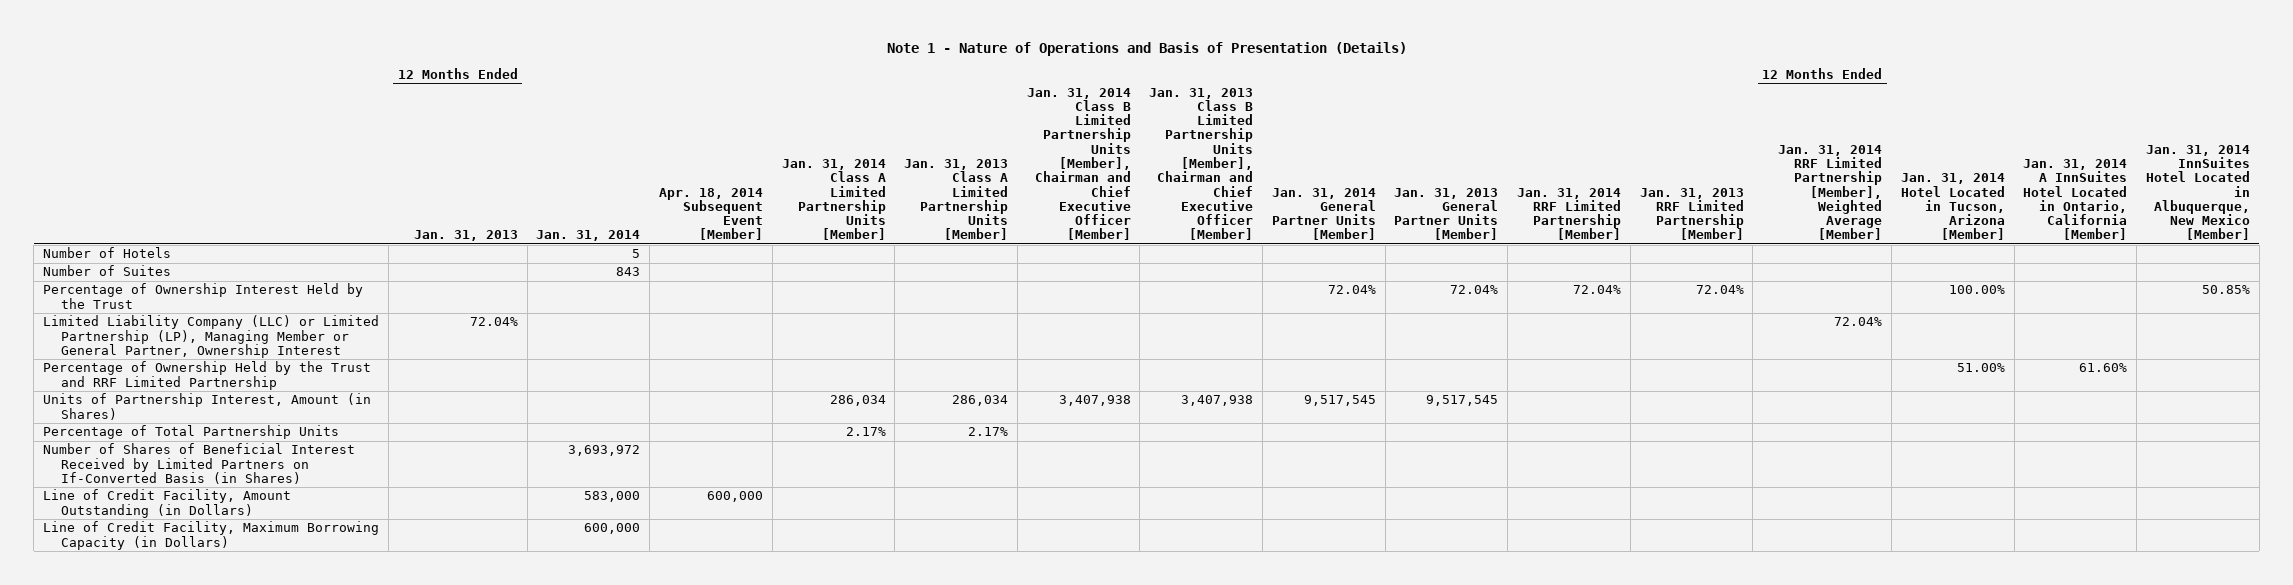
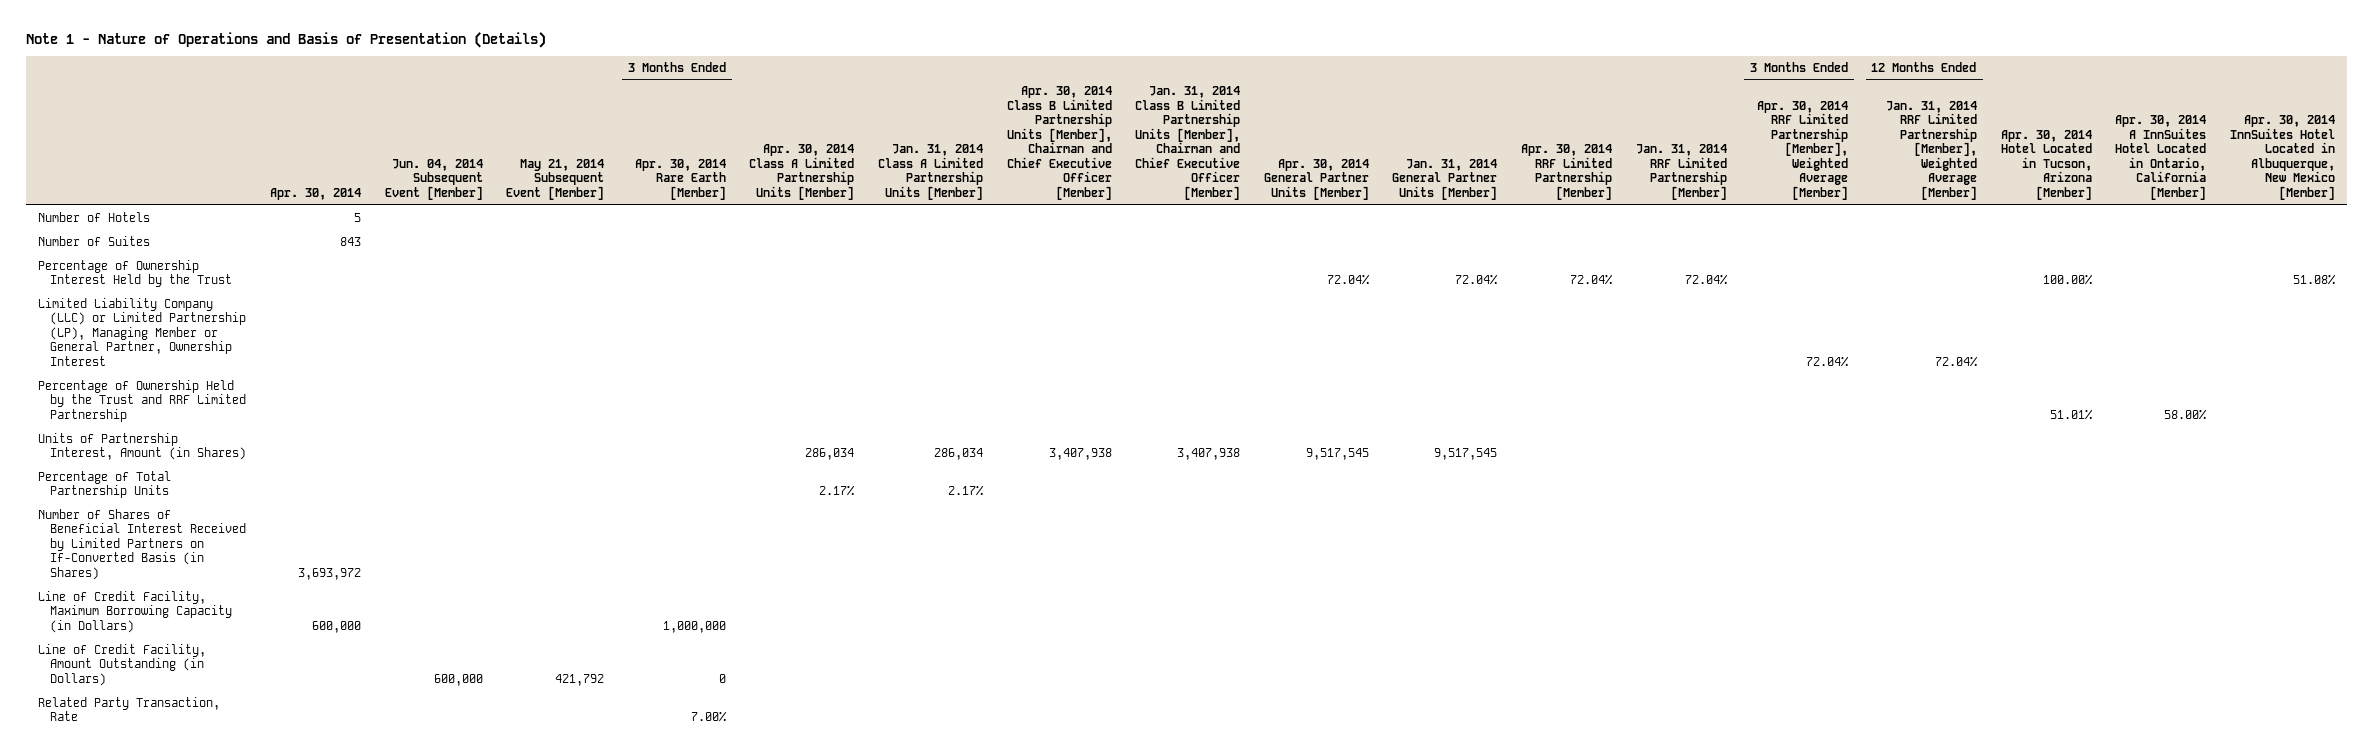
- | 12 Months Ended Jan. 31, 2013 | Jan. 31, 2014 | Apr. 18, 2014 Subsequent Event [Member] | Jan. 31, 2014 Class A Limited Partnership Units [Member] | Jan. 31, 2013 Class A Limited Partnership Units [Member] | Jan. 31, 2014 Class B Limited Partnership Units [Member], Chairman and Chief Executive Officer [Member] | Jan. 31, 2013 Class B Limited Partnership Units [Member], Chairman and Chief Executive Officer [Member] | Jan. 31, 2014 General Partner Units [Member] | Jan. 31, 2013 General Partner Units [Member] | Jan. 31, 2014 RRF Limited Partnership [Member] | Jan. 31, 2013 RRF Limited Partnership [Member] | 12 Months Ended Jan. 31, 2014 RRF Limited Partnership [Member], Weighted Average [Member] | Jan. 31, 2014 Hotel Located in Tucson, Arizona [Member] | Jan. 31, 2014 A InnSuites Hotel Located in Ontario, California [Member] | Jan. 31, 2014 InnSuites Hotel Located in Albuquerque, New Mexico [Member]
+ | Apr. 30, 2014 | Jun. 04, 2014 Subsequent Event [Member] | May 21, 2014 Subsequent Event [Member] | 3 Months Ended Apr. 30, 2014 Rare Earth [Member] | Apr. 30, 2014 Class A Limited Partnership Units [Member] | Jan. 31, 2014 Class A Limited Partnership Units [Member] | Apr. 30, 2014 Class B Limited Partnership Units [Member], Chairman and Chief Executive Officer [Member] | Jan. 31, 2014 Class B Limited Partnership Units [Member], Chairman and Chief Executive Officer [Member] | Apr. 30, 2014 General Partner Units [Member] | Jan. 31, 2014 General Partner Units [Member] | Apr. 30, 2014 RRF Limited Partnership [Member] | Jan. 31, 2014 RRF Limited Partnership [Member] | 3 Months Ended Apr. 30, 2014 RRF Limited Partnership [Member], Weighted Average [Member] | 12 Months Ended Jan. 31, 2014 RRF Limited Partnership [Member], Weighted Average [Member] | Apr. 30, 2014 Hotel Located in Tucson, Arizona [Member] | Apr. 30, 2014 A InnSuites Hotel Located in Ontario, California [Member] | Apr. 30, 2014 InnSuites Hotel Located in Albuquerque, New Mexico [Member]
moved down: Line of Credit Facility, Amount Outstanding (in Dollars) | | 600,000 | 421,792 | 0 | | | | | | | | | | | | |
+ Related Party Transaction, Rate | | | | 7.00% | | | | | | | | | | | | |

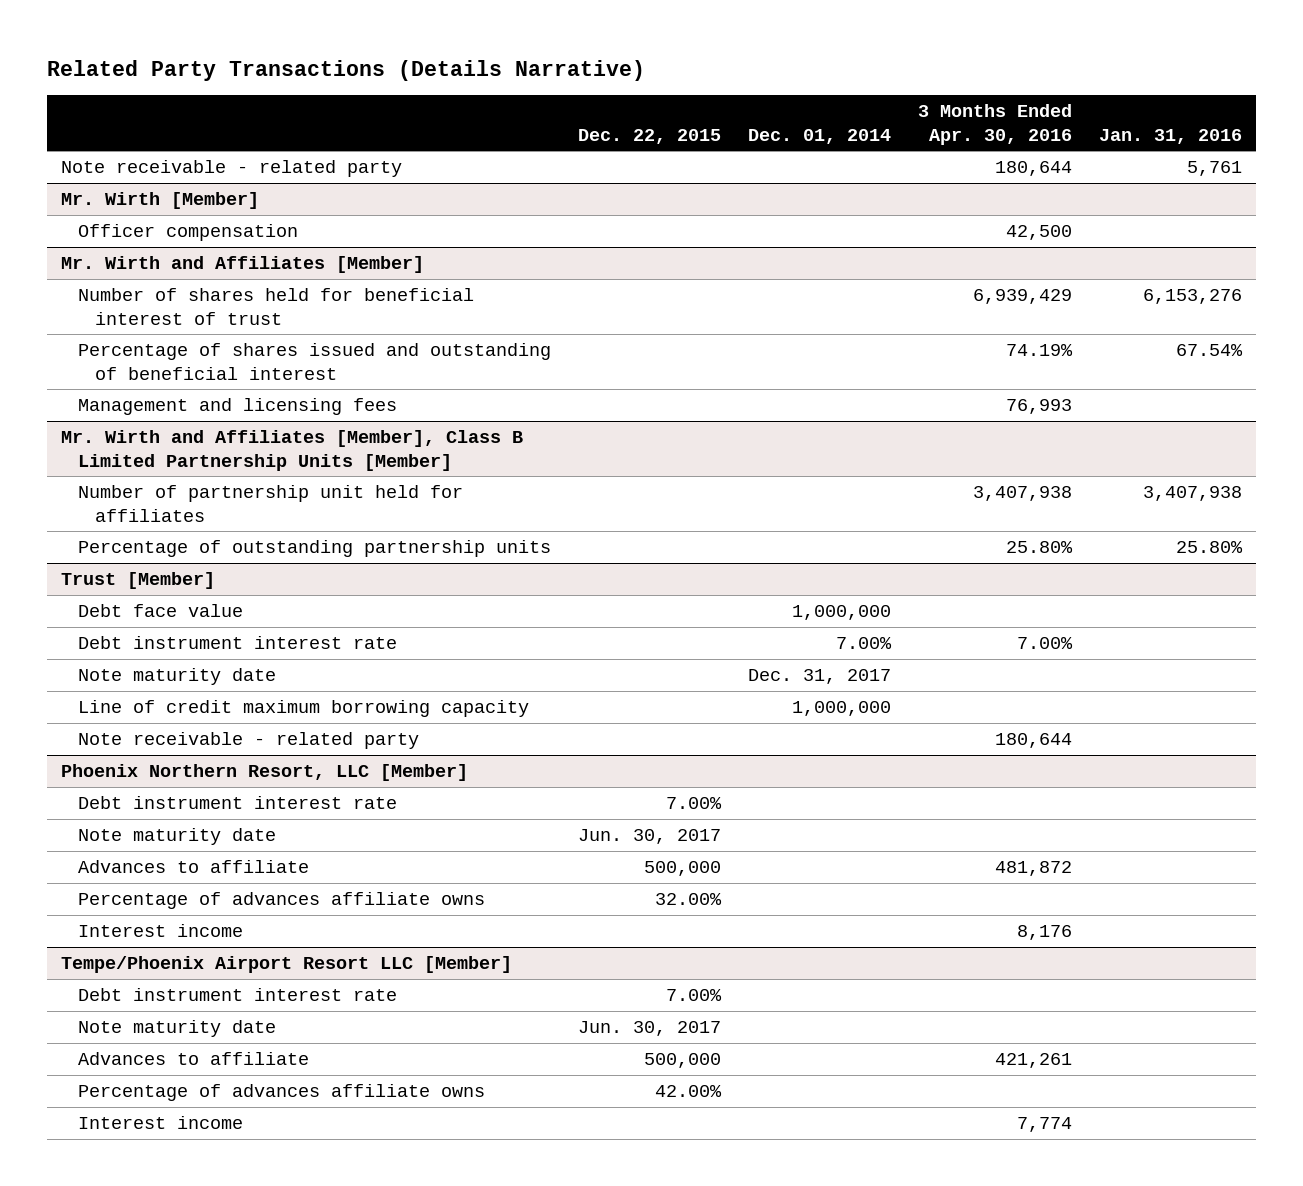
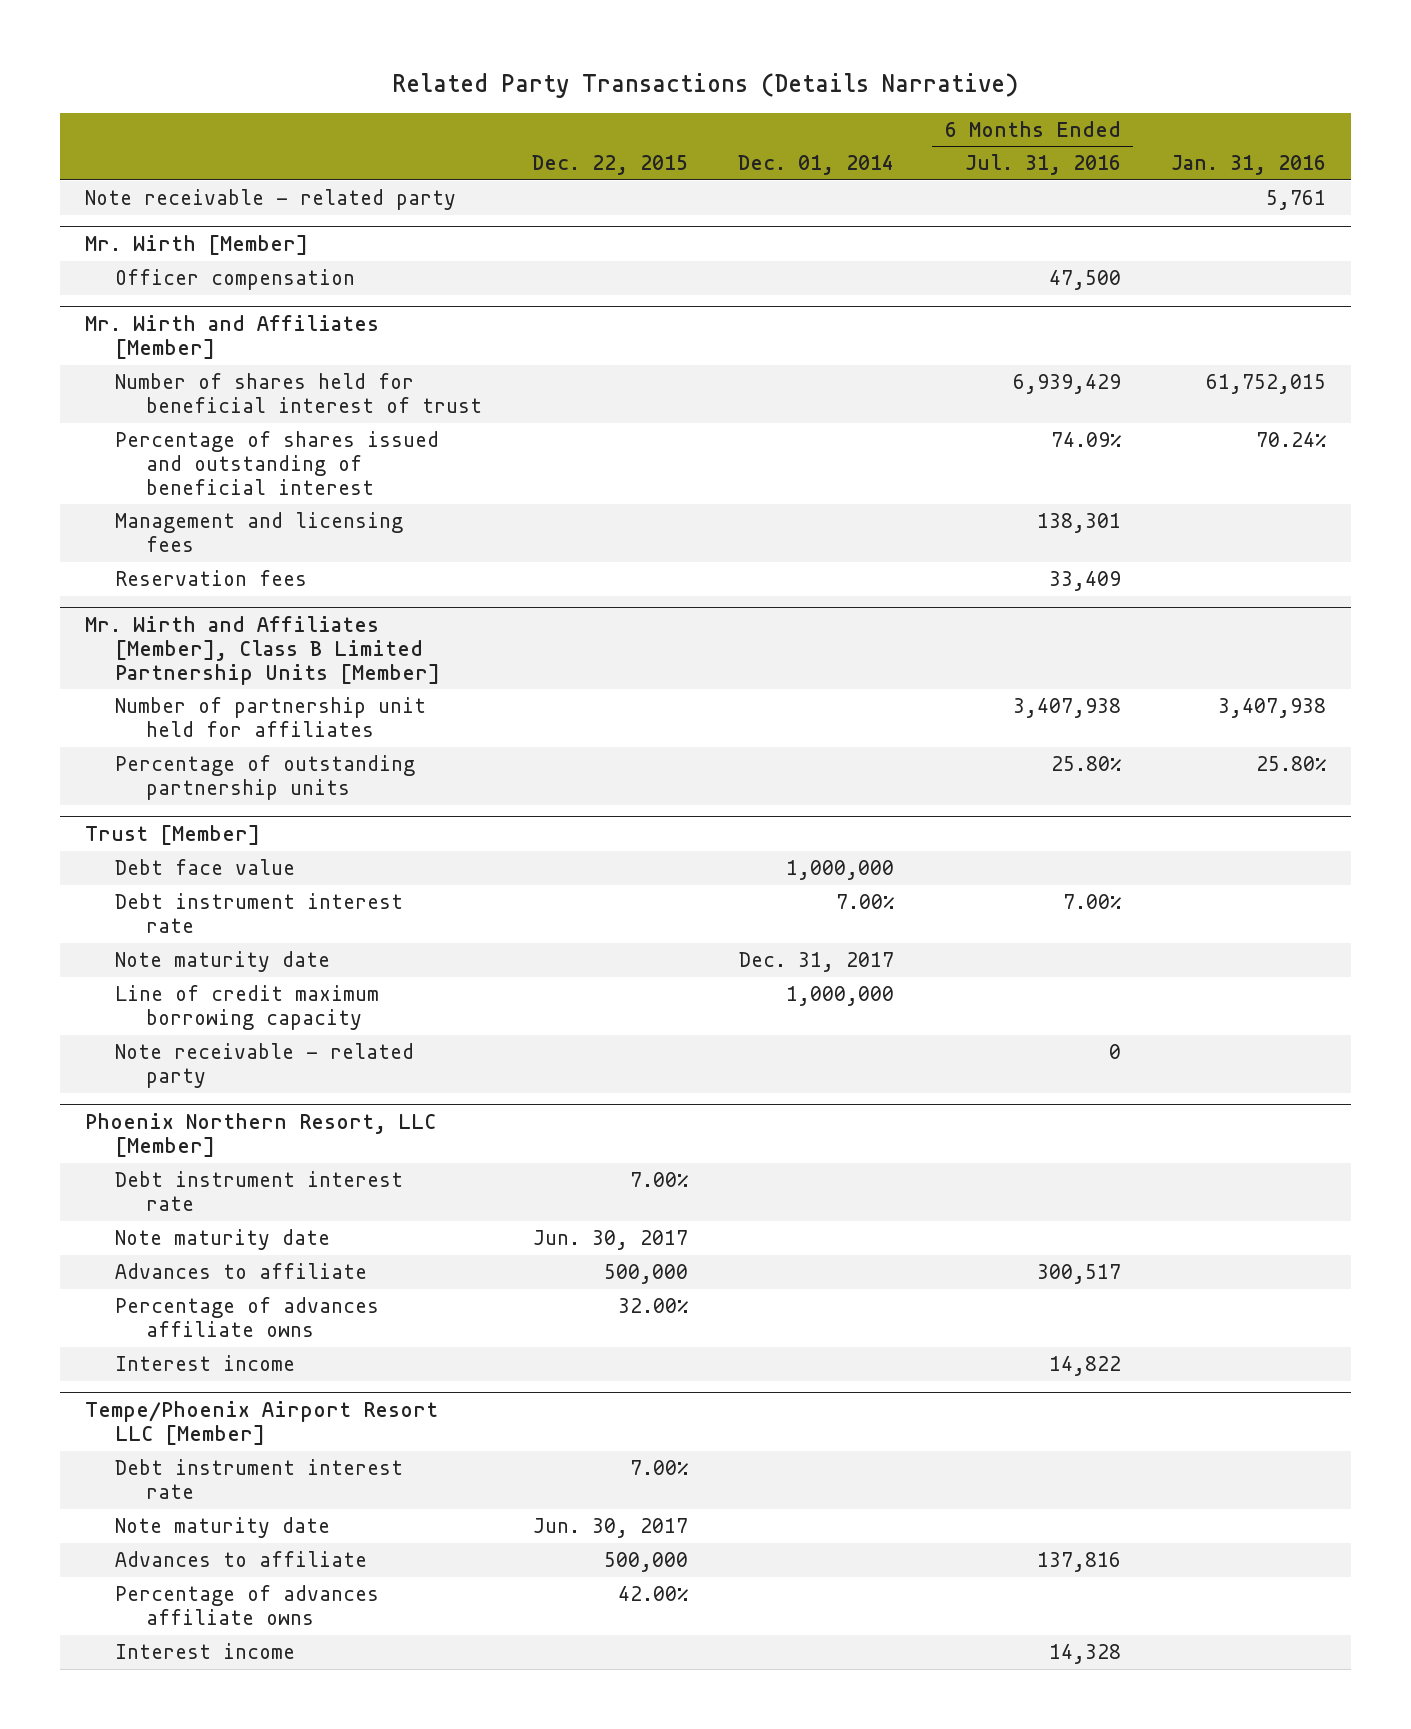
- | Dec. 22, 2015 | Dec. 01, 2014 | 3 Months Ended Apr. 30, 2016 | Jan. 31, 2016
+ | Dec. 22, 2015 | Dec. 01, 2014 | 6 Months Ended Jul. 31, 2016 | Jan. 31, 2016
@ Mr. Wirth and Affiliates [Member]
- Number of shares held for beneficial interest of trust | | | 6,939,429 | 6,153,276
- Percentage of shares issued and outstanding of beneficial interest | | | 74.19% | 67.54%
+ Number of shares held for beneficial interest of trust | | | 6,939,429 | 61,752,015
+ Percentage of shares issued and outstanding of beneficial interest | | | 74.09% | 70.24%
+ Reservation fees | | | 33,409 |

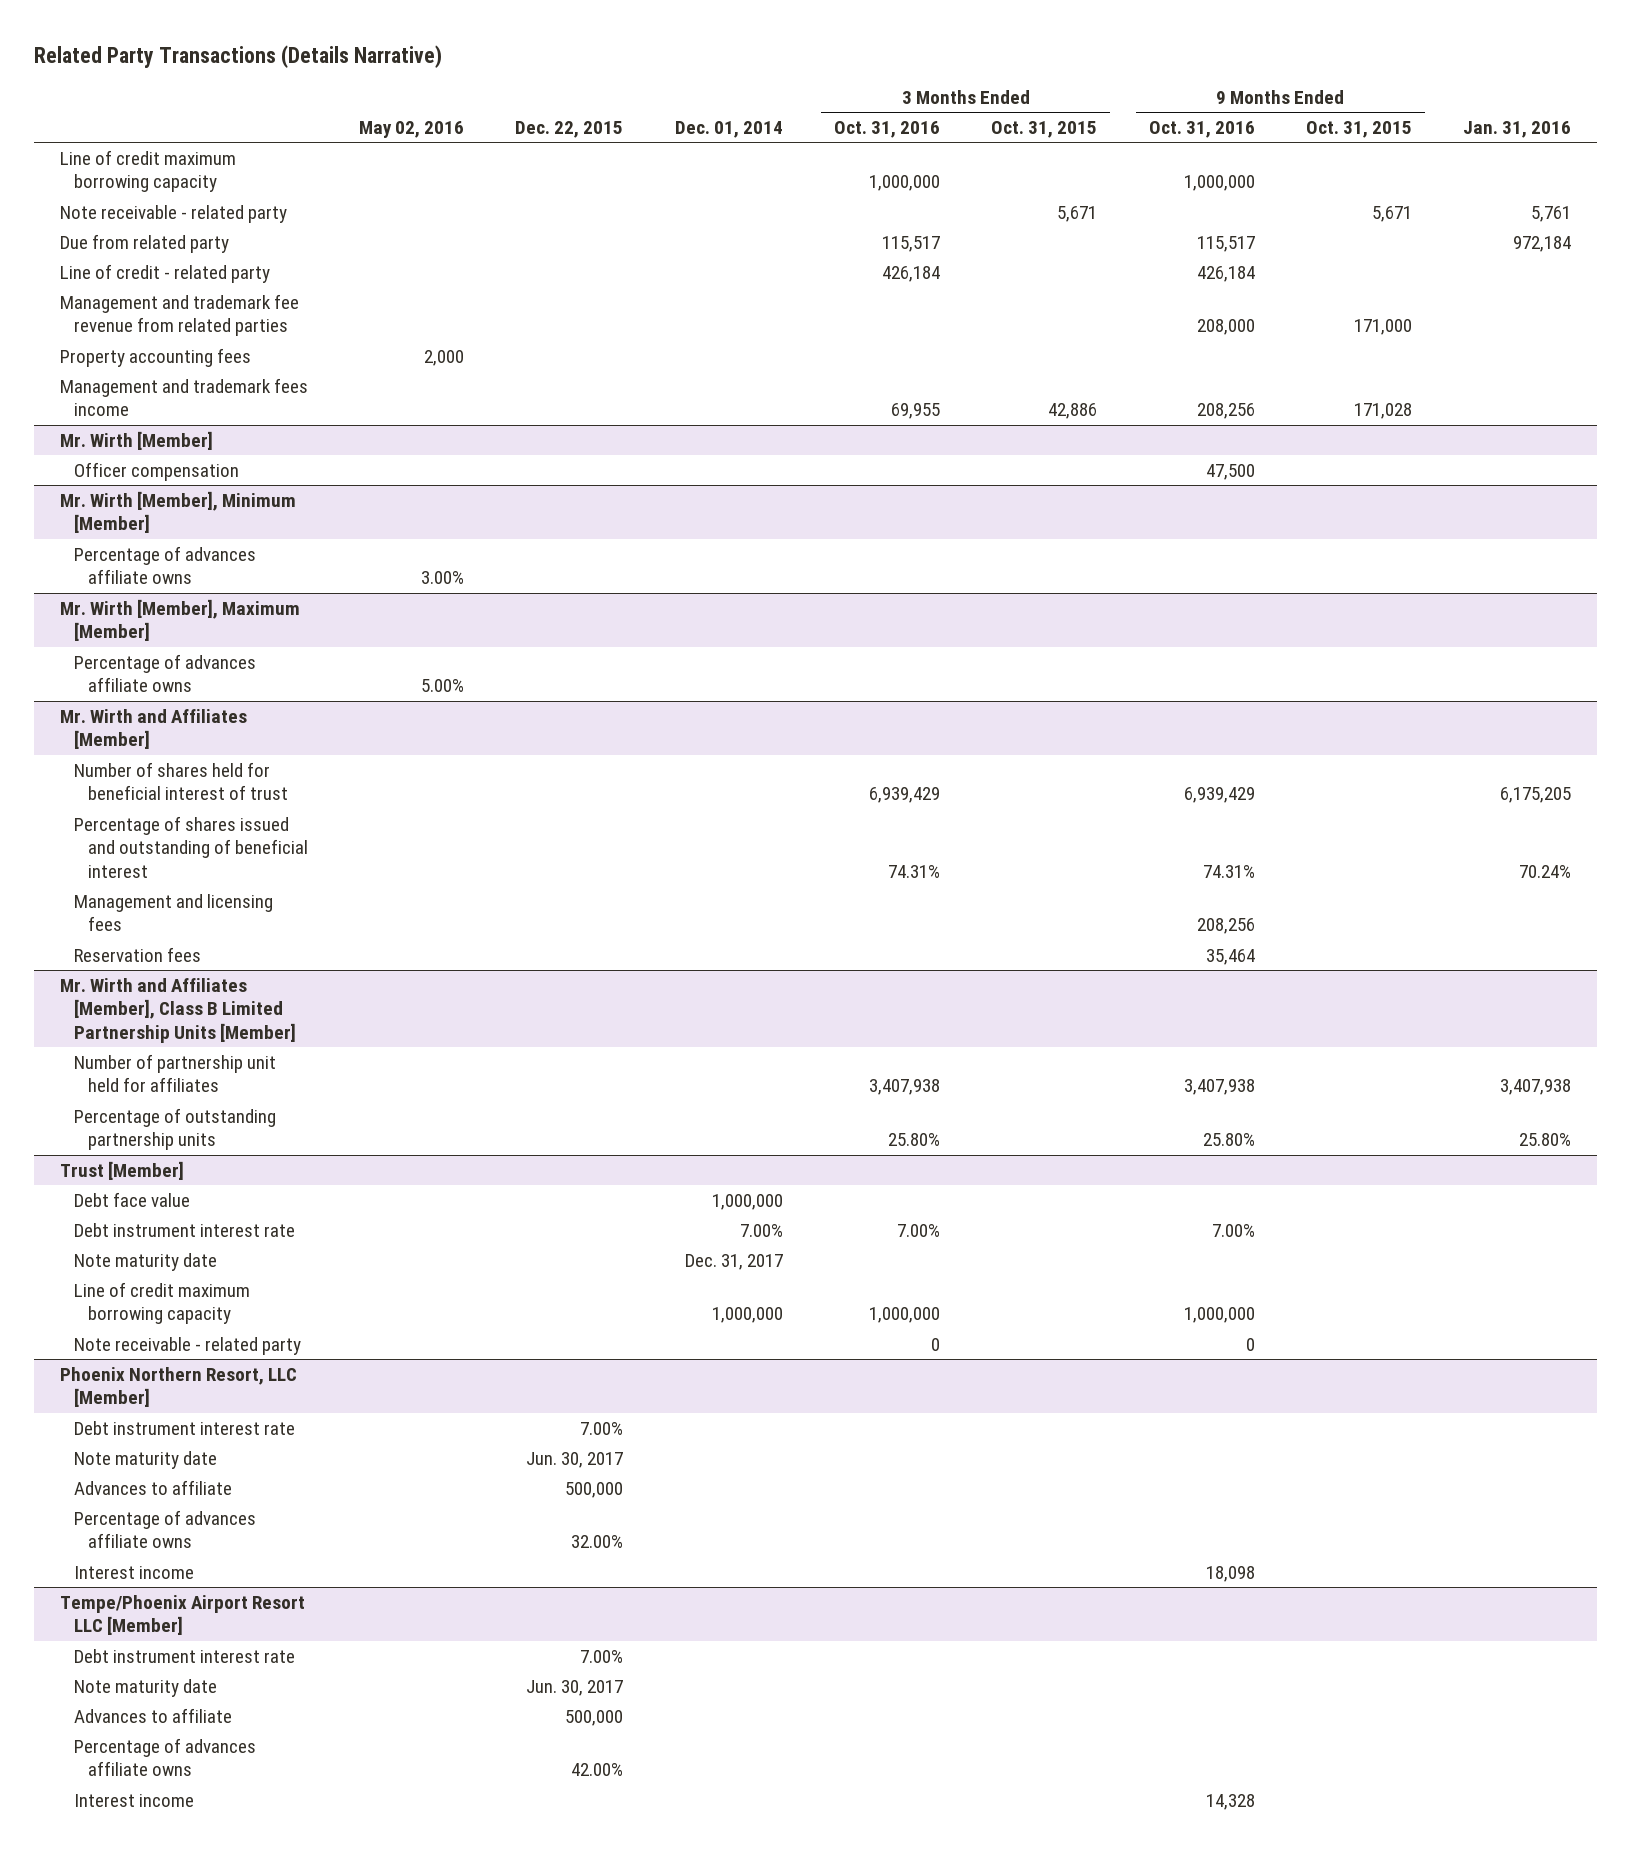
- | Dec. 22, 2015 | Dec. 01, 2014 | 6 Months Ended Jul. 31, 2016 | Jan. 31, 2016
+ | May 02, 2016 | Dec. 22, 2015 | Dec. 01, 2014 | 3 Months Ended Oct. 31, 2016 | 3 Months Ended Oct. 31, 2015 | 9 Months Ended Oct. 31, 2016 | 9 Months Ended Oct. 31, 2015 | Jan. 31, 2016
+ Line of credit maximum borrowing capacity | | | | 1,000,000 | | 1,000,000 | |
+ Due from related party | | | | 115,517 | | 115,517 | | 972,184
+ Line of credit - related party | | | | 426,184 | | 426,184 | |
+ Management and trademark fee revenue from related parties | | | | | | 208,000 | 171,000 |
+ Property accounting fees | 2,000 | | | | | | |
+ Management and trademark fees income | | | | 69,955 | 42,886 | 208,256 | 171,028 |
+ Mr. Wirth [Member], Minimum [Member]
+ Percentage of advances affiliate owns | 3.00% | | | | | | |
+ Mr. Wirth [Member], Maximum [Member]
+ Percentage of advances affiliate owns | 5.00% | | | | | | |
@ Mr. Wirth and Affiliates [Member]
- Number of shares held for beneficial interest of trust | | | 6,939,429 | 61,752,015
+ Number of shares held for beneficial interest of trust | | | | 6,939,429 | | 6,939,429 | | 6,175,205

